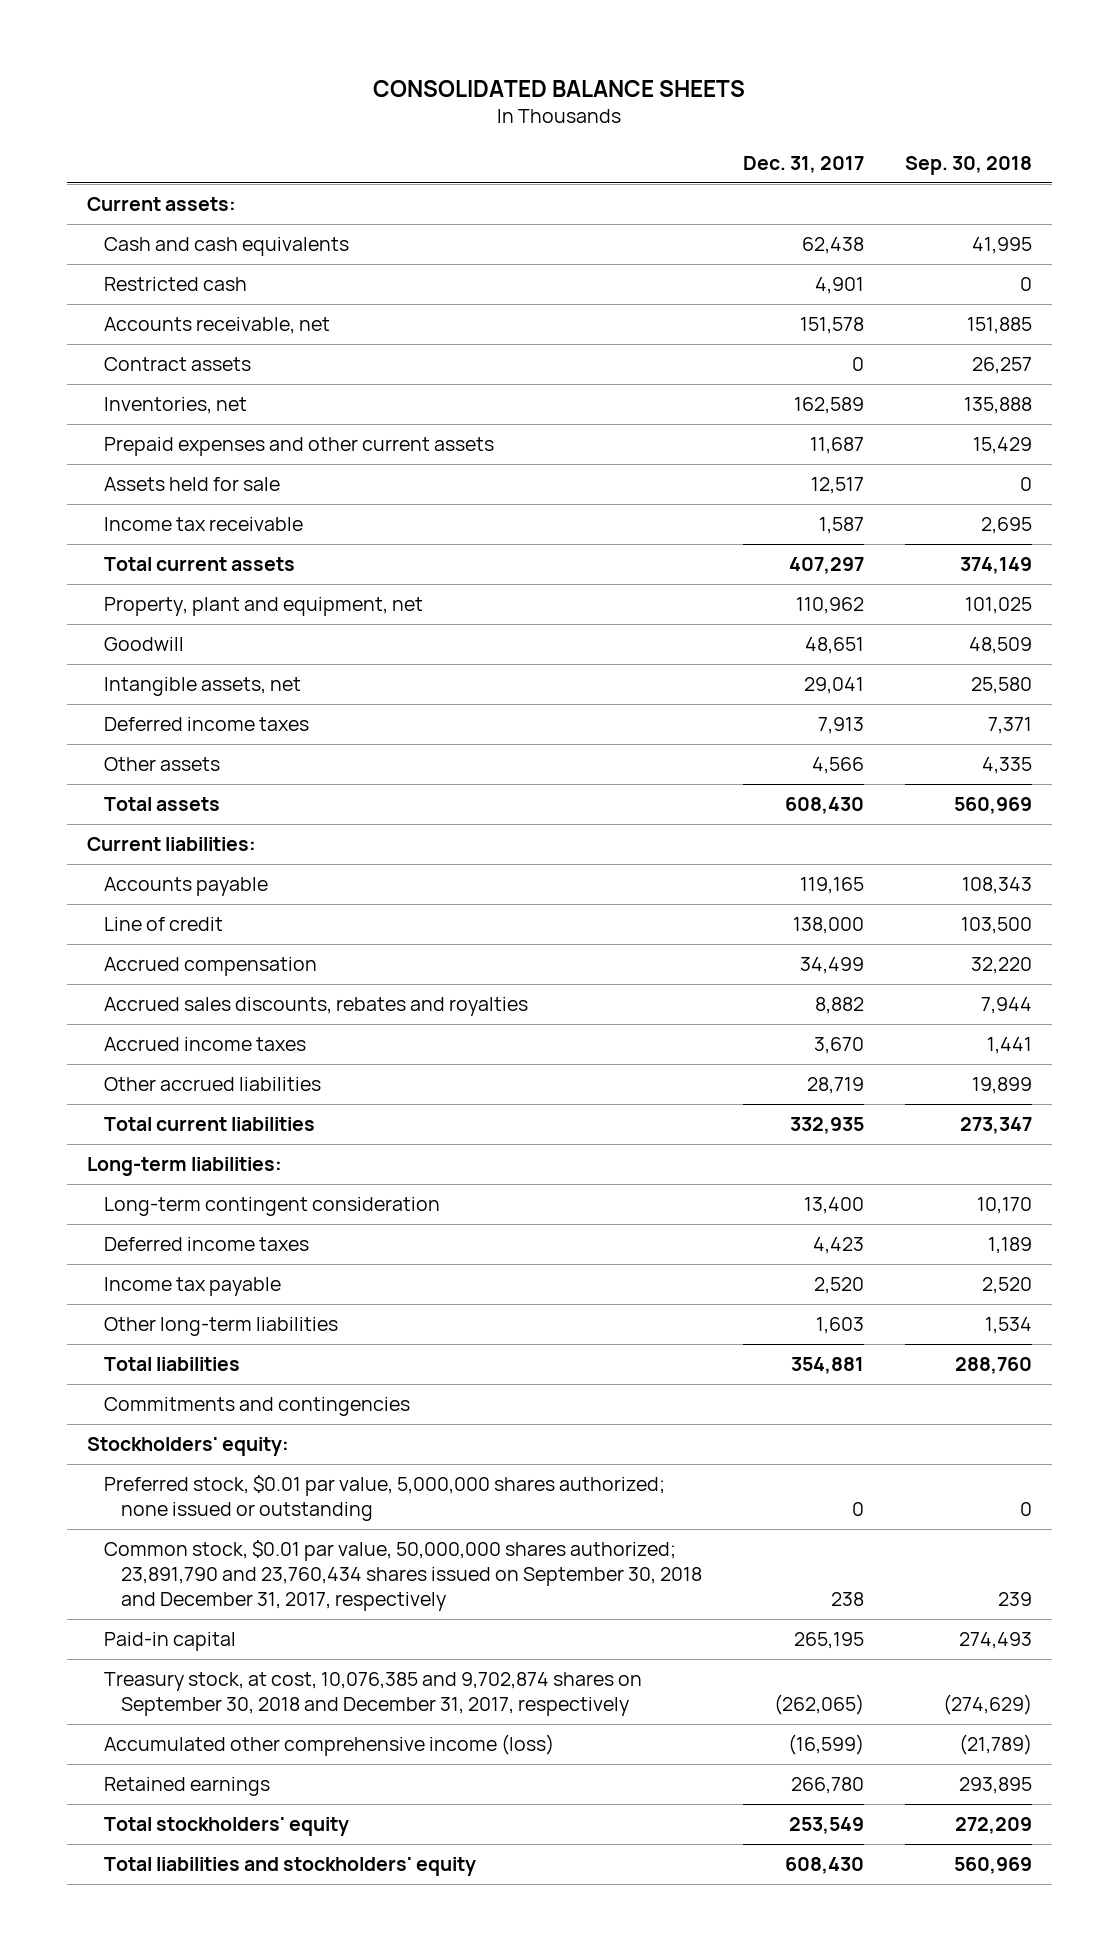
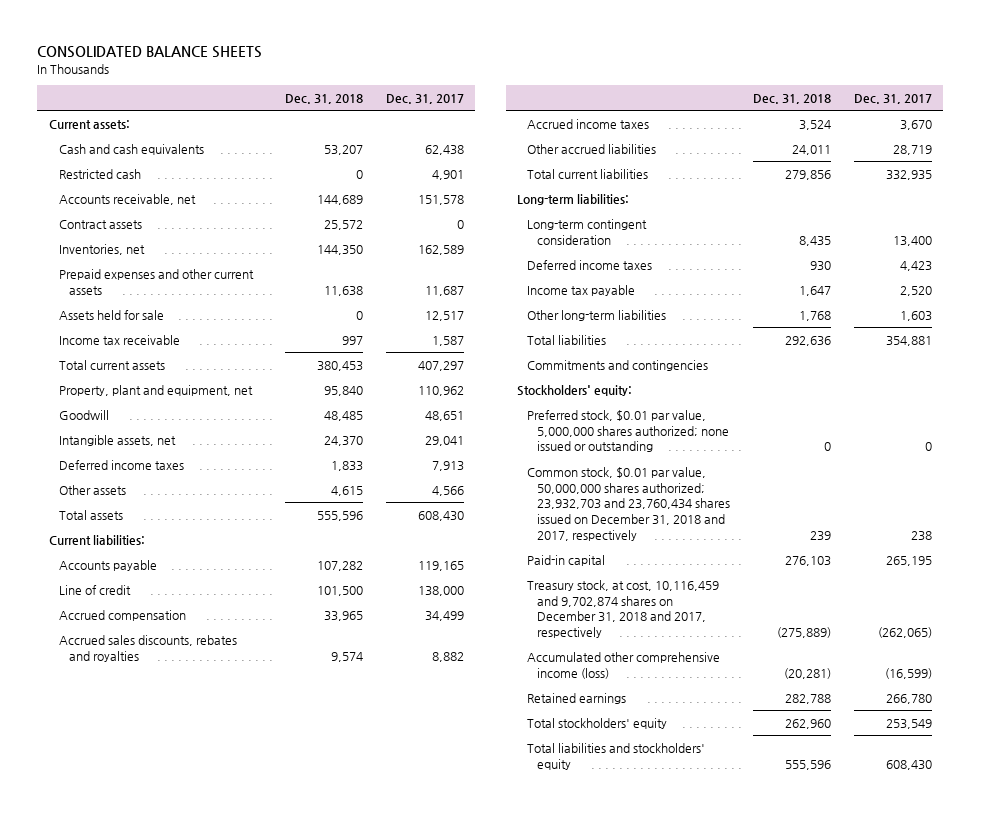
- | Dec. 31, 2017 | Sep. 30, 2018
+ | Dec. 31, 2018 | Dec. 31, 2017
- Common stock, $0.01 par value, 50,000,000 shares authorized; 23,891,790 and 23,760,434 shares issued on September 30, 2018 and December 31, 2017, respectively | 238 | 239
+ Common stock, $0.01 par value, 50,000,000 shares authorized; 23,932,703 and 23,760,434 shares issued on December 31, 2018 and 2017, respectively | 239 | 238
- Treasury stock, at cost, 10,076,385 and 9,702,874 shares on September 30, 2018 and December 31, 2017, respectively | (262,065) | (274,629)
+ Treasury stock, at cost, 10,116,459 and 9,702,874 shares on December 31, 2018 and 2017, respectively | (275,889) | (262,065)

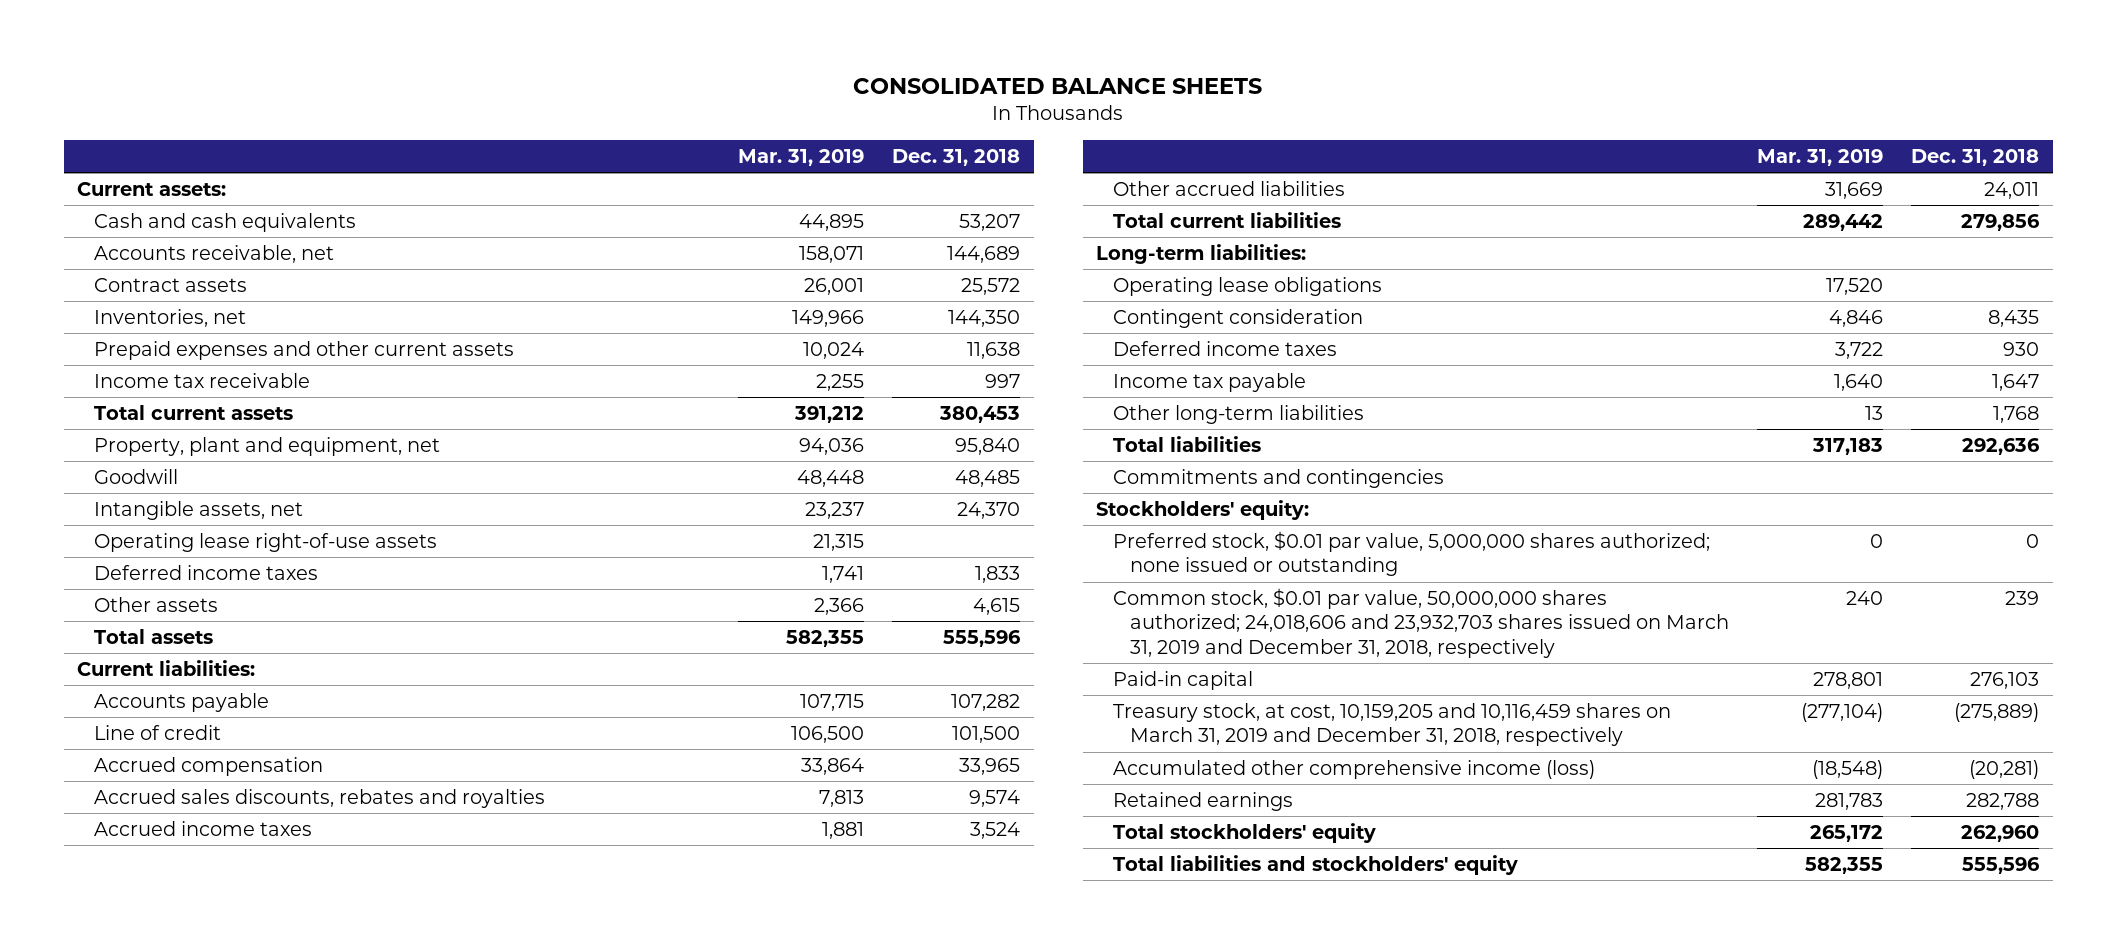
- | Dec. 31, 2018 | Dec. 31, 2017
+ | Mar. 31, 2019 | Dec. 31, 2018
- Restricted cash | 0 | 4,901
- Assets held for sale | 0 | 12,517
+ Operating lease right-of-use assets | 21,315 |
- Long-term contingent consideration | 8,435 | 13,400
+ Operating lease obligations | 17,520 |
+ Contingent consideration | 4,846 | 8,435
- Common stock, $0.01 par value, 50,000,000 shares authorized; 23,932,703 and 23,760,434 shares issued on December 31, 2018 and 2017, respectively | 239 | 238
+ Common stock, $0.01 par value, 50,000,000 shares authorized; 24,018,606 and 23,932,703 shares issued on March 31, 2019 and December 31, 2018, respectively | 240 | 239
- Treasury stock, at cost, 10,116,459 and 9,702,874 shares on December 31, 2018 and 2017, respectively | (275,889) | (262,065)
+ Treasury stock, at cost, 10,159,205 and 10,116,459 shares on March 31, 2019 and December 31, 2018, respectively | (277,104) | (275,889)

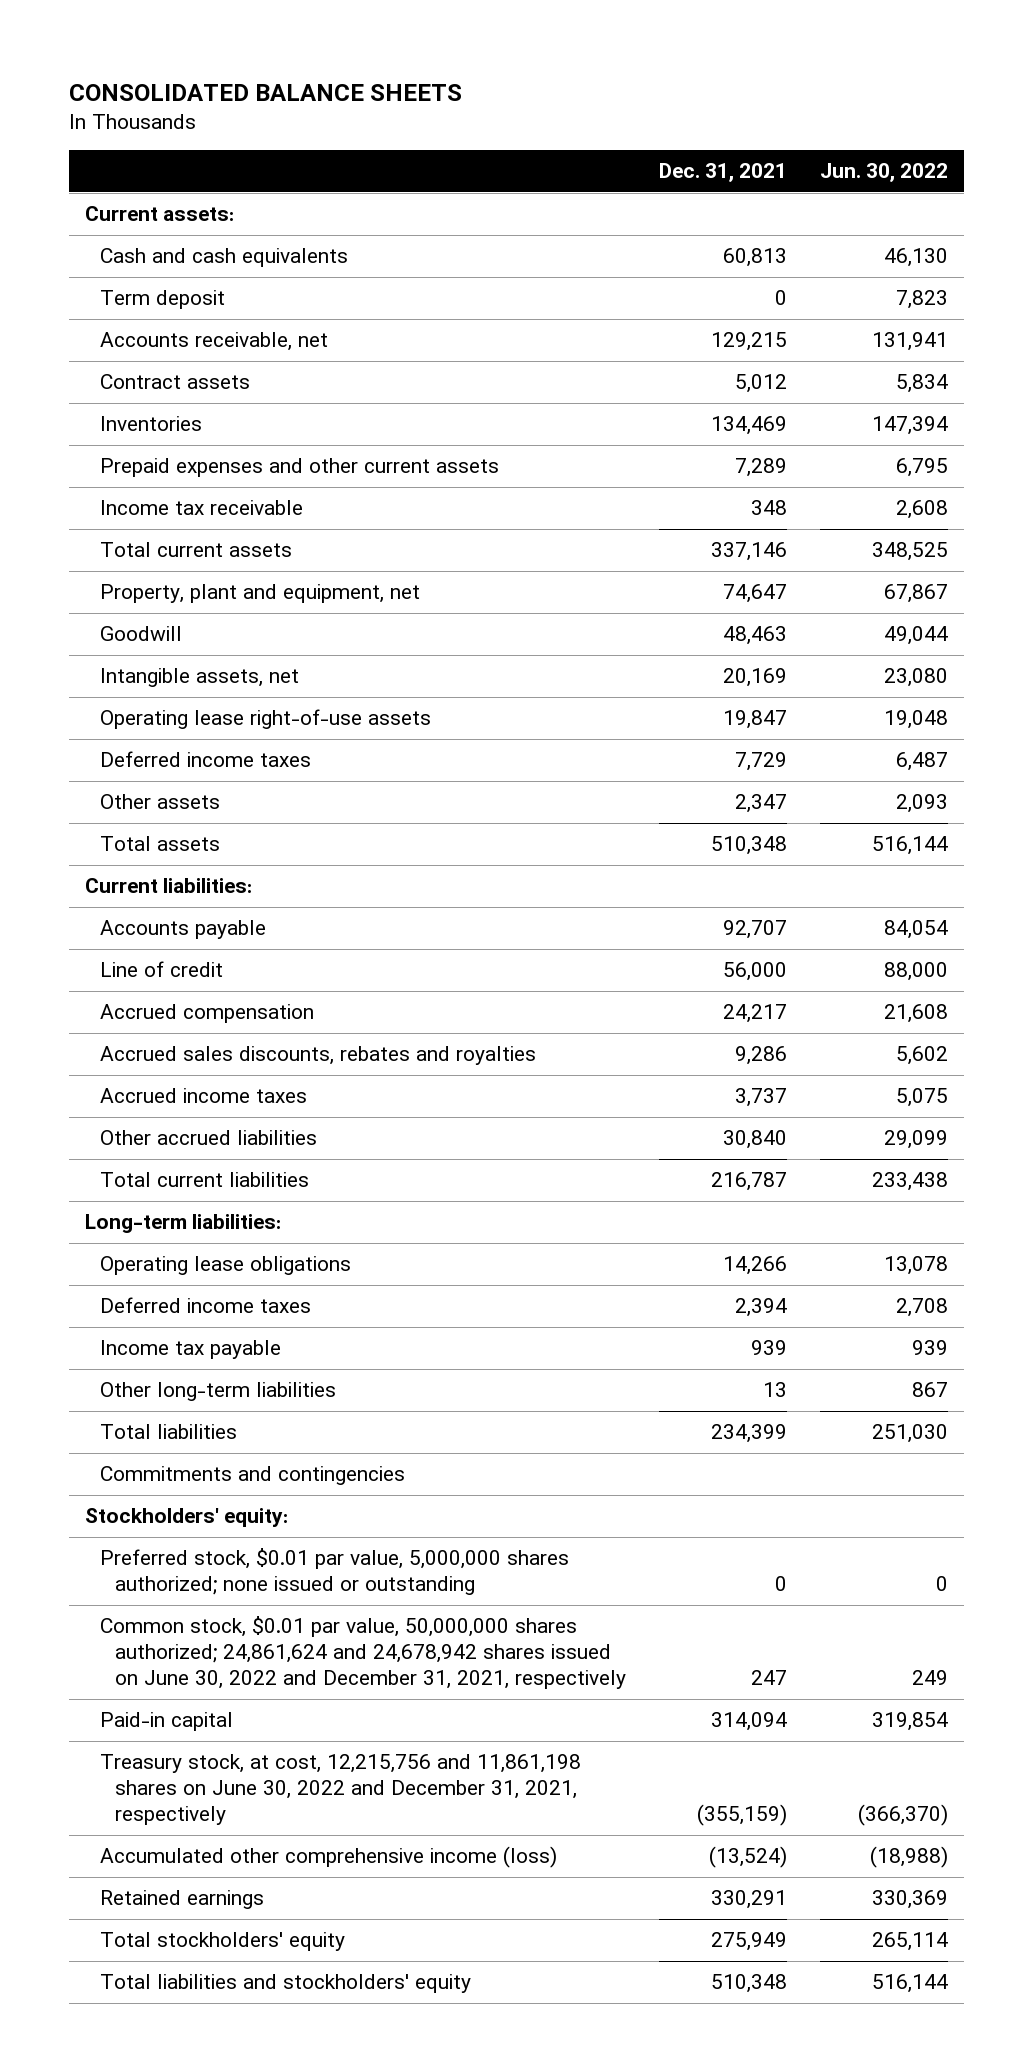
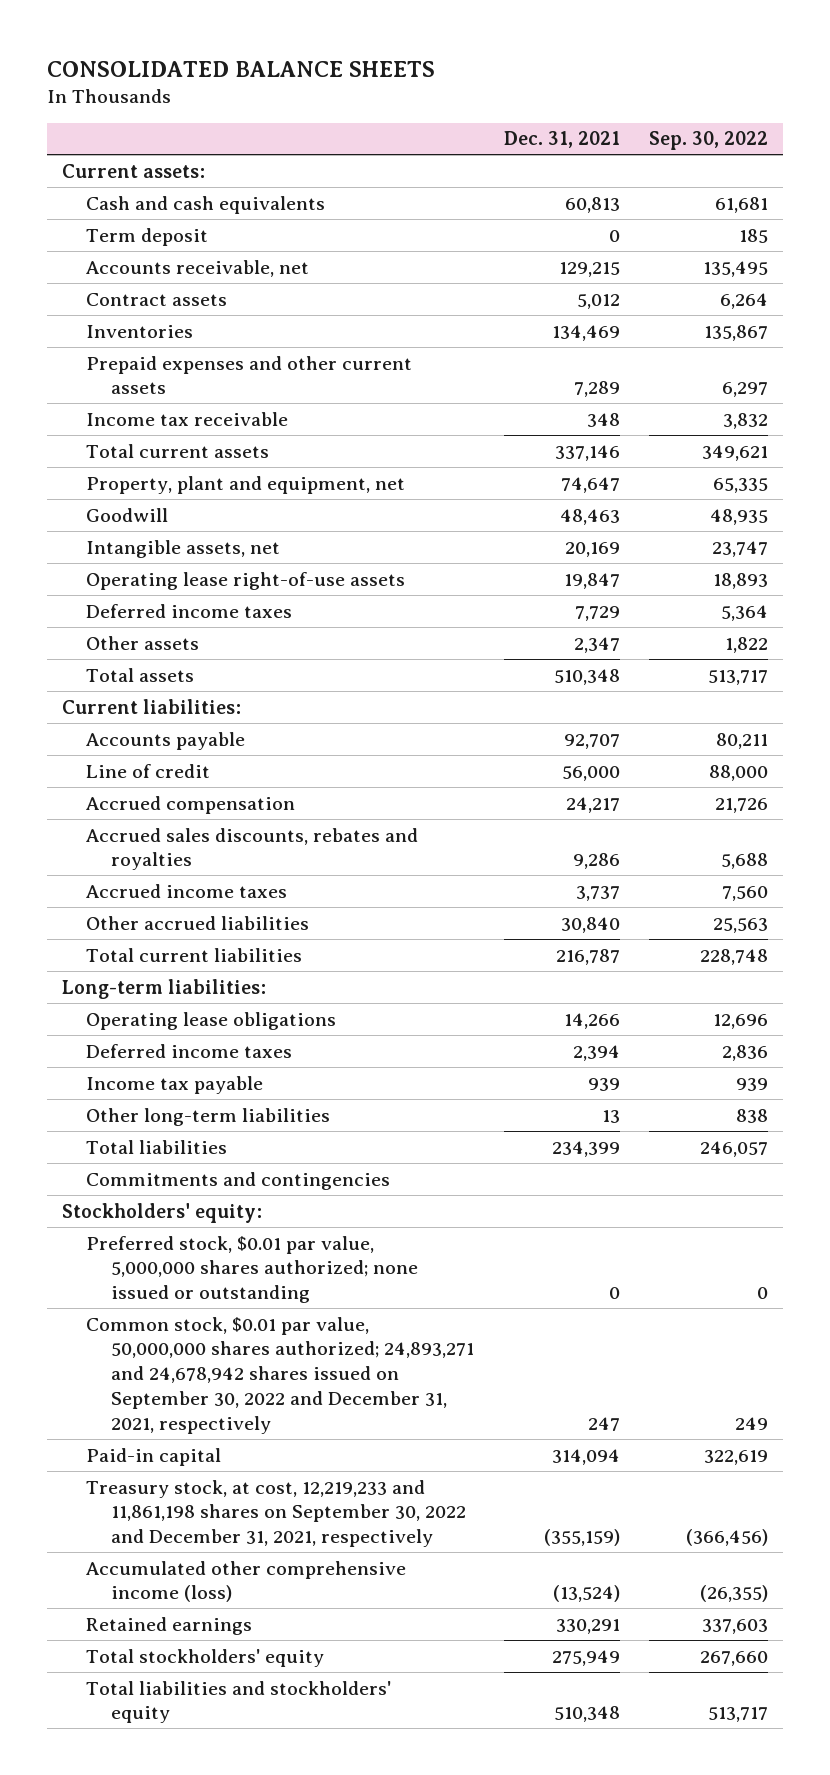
- | Dec. 31, 2021 | Jun. 30, 2022
+ | Dec. 31, 2021 | Sep. 30, 2022
- Common stock, $0.01 par value, 50,000,000 shares authorized; 24,861,624 and 24,678,942 shares issued on June 30, 2022 and December 31, 2021, respectively | 247 | 249
+ Common stock, $0.01 par value, 50,000,000 shares authorized; 24,893,271 and 24,678,942 shares issued on September 30, 2022 and December 31, 2021, respectively | 247 | 249
- Treasury stock, at cost, 12,215,756 and 11,861,198 shares on June 30, 2022 and December 31, 2021, respectively | (355,159) | (366,370)
+ Treasury stock, at cost, 12,219,233 and 11,861,198 shares on September 30, 2022 and December 31, 2021, respectively | (355,159) | (366,456)

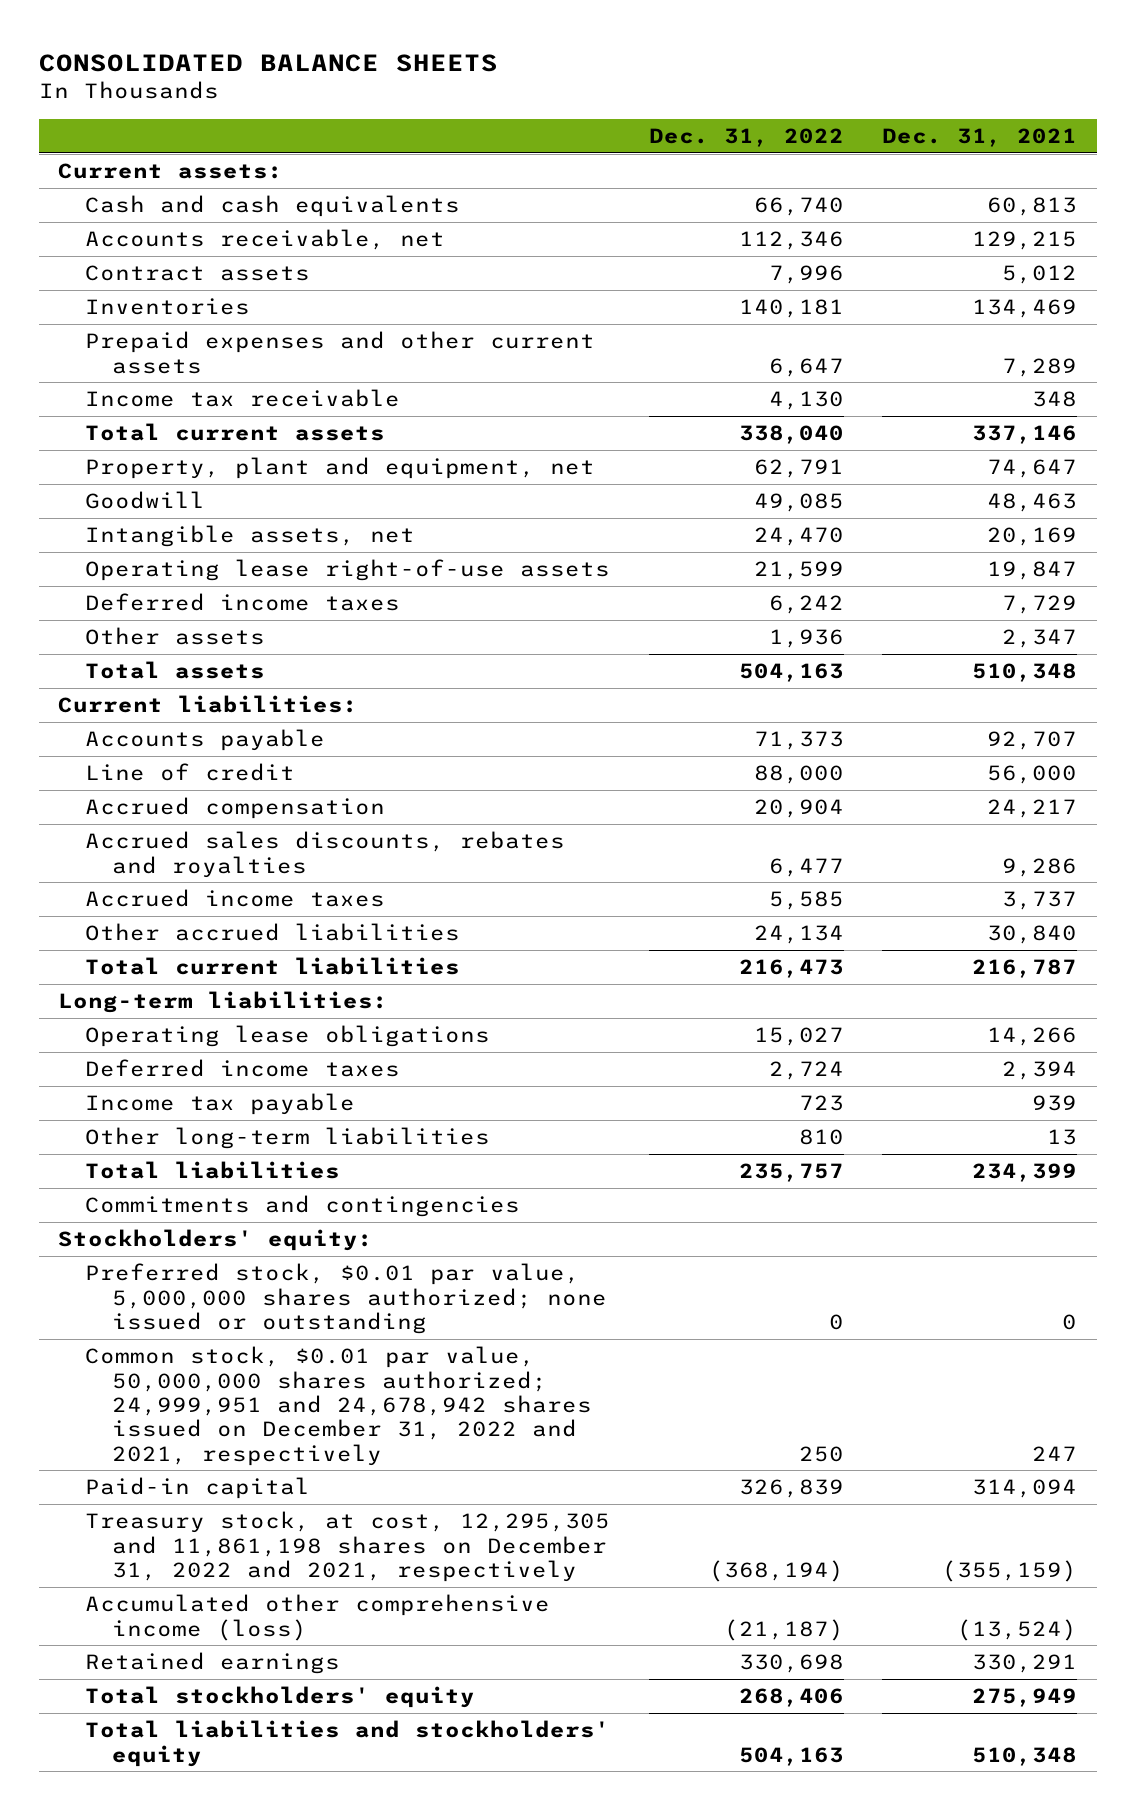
- | Dec. 31, 2021 | Sep. 30, 2022
+ | Dec. 31, 2022 | Dec. 31, 2021
- Term deposit | 0 | 185
- Common stock, $0.01 par value, 50,000,000 shares authorized; 24,893,271 and 24,678,942 shares issued on September 30, 2022 and December 31, 2021, respectively | 247 | 249
+ Common stock, $0.01 par value, 50,000,000 shares authorized; 24,999,951 and 24,678,942 shares issued on December 31, 2022 and 2021, respectively | 250 | 247
- Treasury stock, at cost, 12,219,233 and 11,861,198 shares on September 30, 2022 and December 31, 2021, respectively | (355,159) | (366,456)
+ Treasury stock, at cost, 12,295,305 and 11,861,198 shares on December 31, 2022 and 2021, respectively | (368,194) | (355,159)

